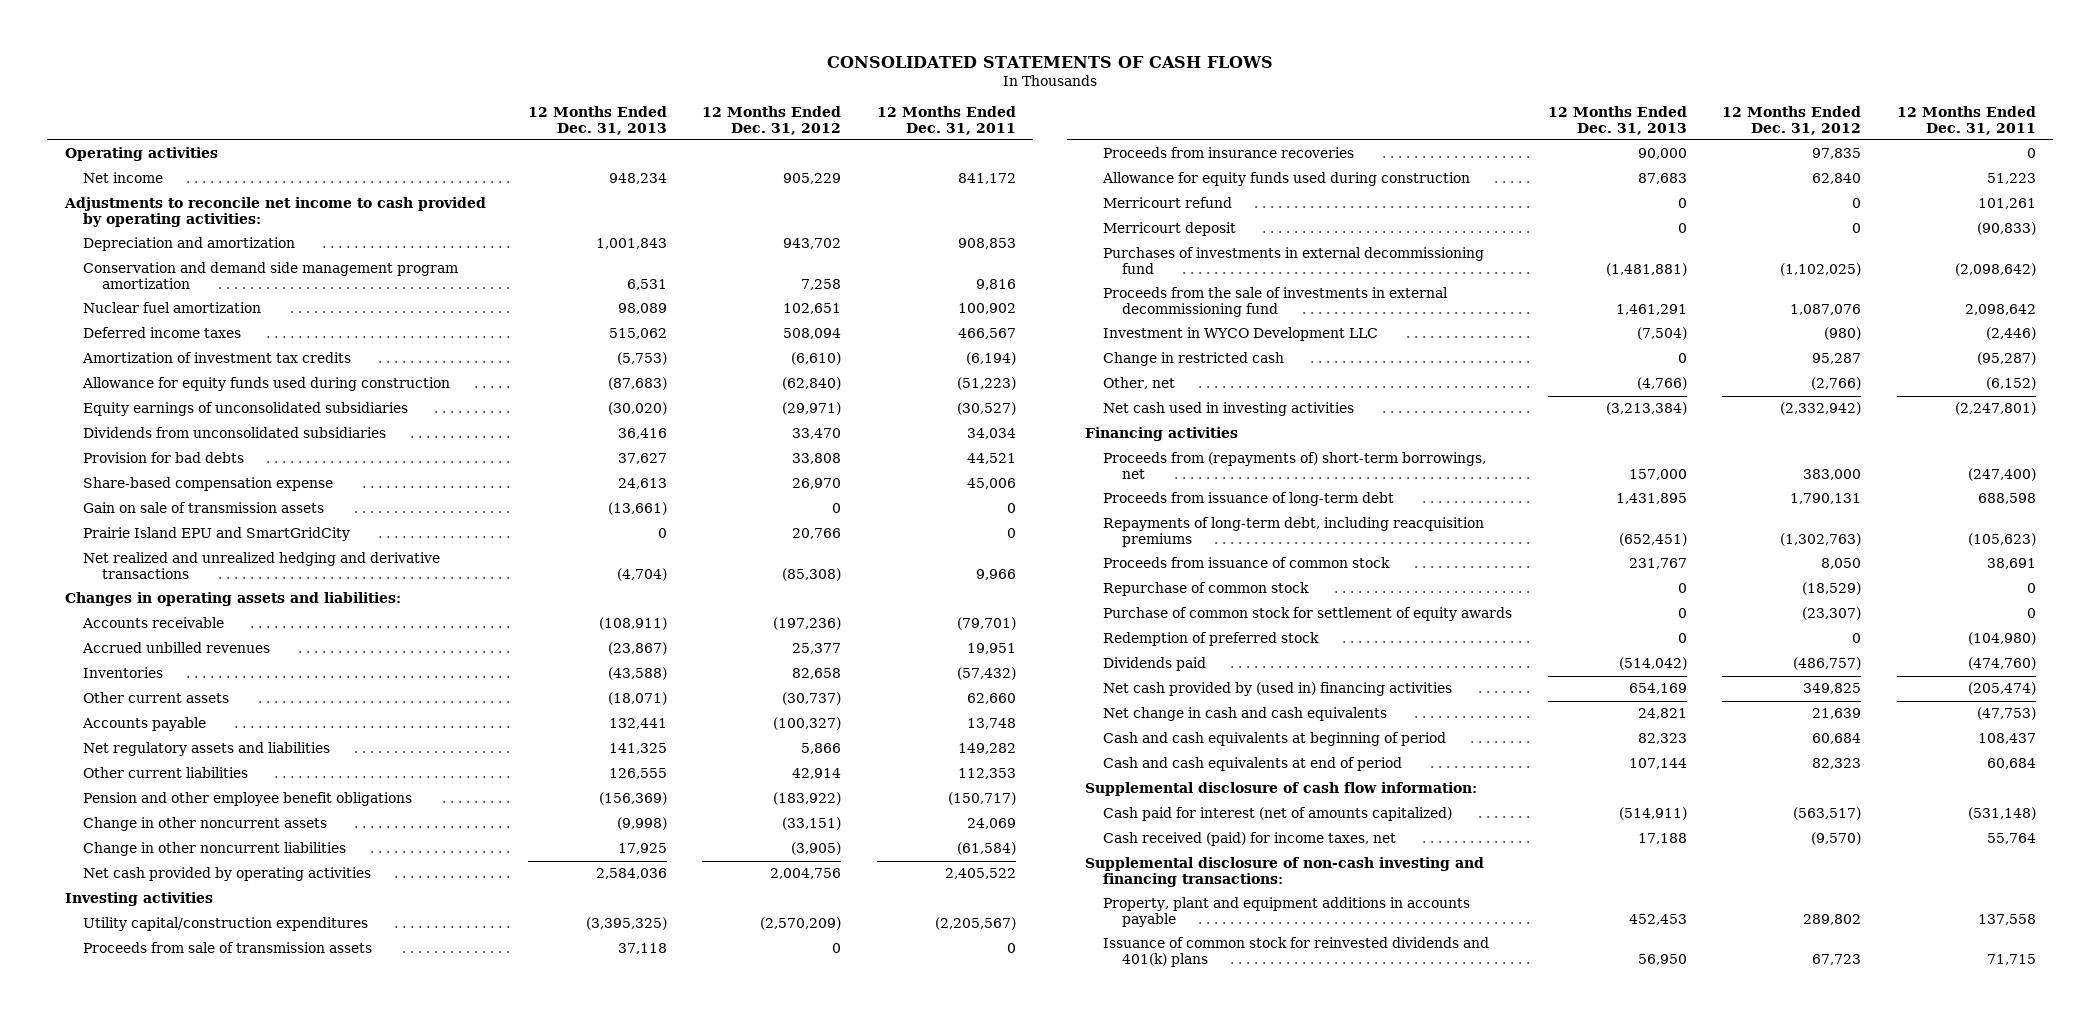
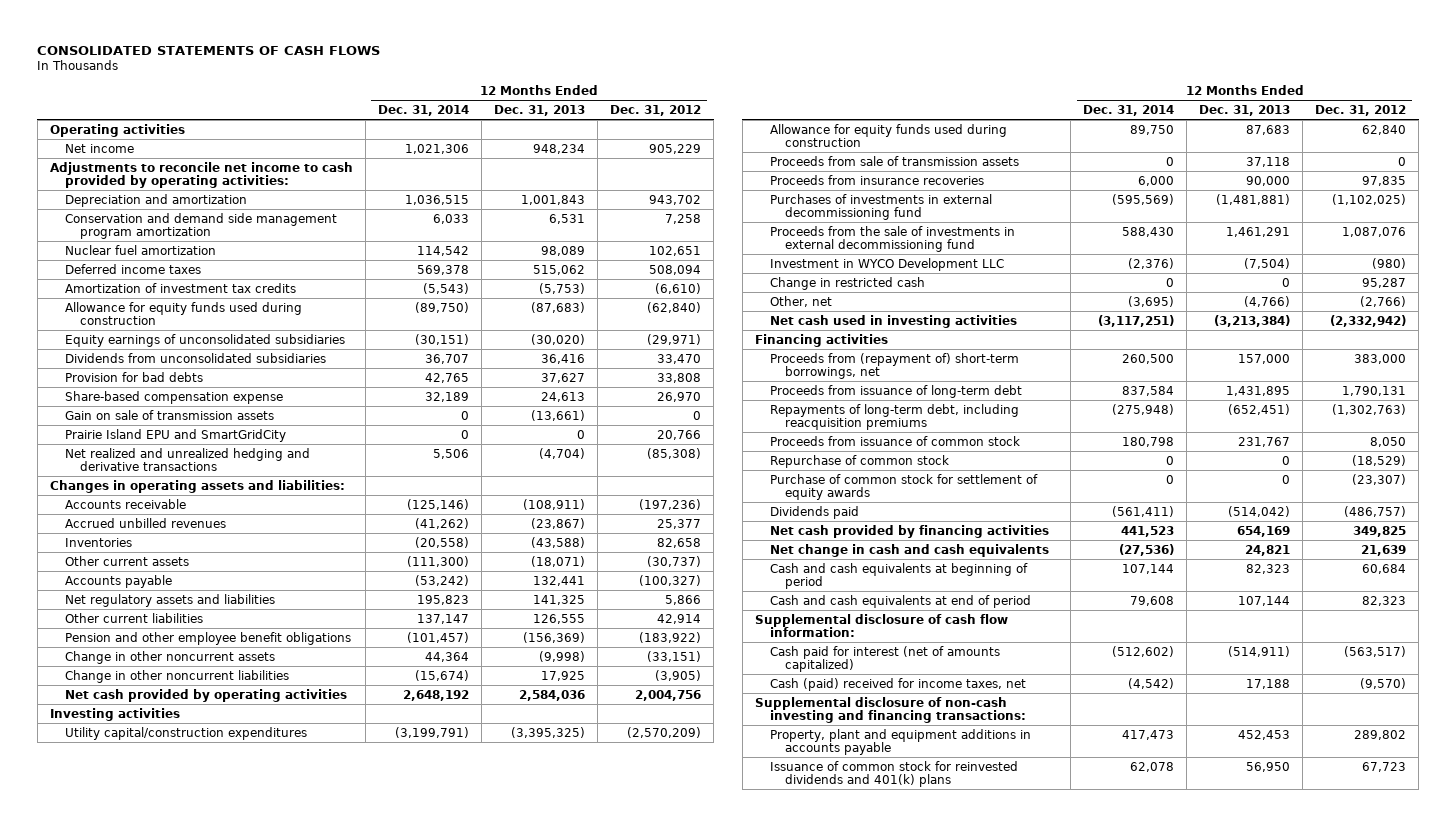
- | 12 Months Ended Dec. 31, 2013 | 12 Months Ended Dec. 31, 2012 | 12 Months Ended Dec. 31, 2011
+ | 12 Months Ended Dec. 31, 2014 | 12 Months Ended Dec. 31, 2013 | 12 Months Ended Dec. 31, 2012
moved up: Allowance for equity funds used during construction | 89,750 | 87,683 | 62,840
- Merricourt refund | 0 | 0 | 101,261
- Merricourt deposit | 0 | 0 | (90,833)
- Proceeds from (repayments of) short-term borrowings, net | 157,000 | 383,000 | (247,400)
+ Proceeds from (repayment of) short-term borrowings, net | 260,500 | 157,000 | 383,000
- Redemption of preferred stock | 0 | 0 | (104,980)
- Net cash provided by (used in) financing activities | 654,169 | 349,825 | (205,474)
+ Net cash provided by financing activities | 441,523 | 654,169 | 349,825
- Cash received (paid) for income taxes, net | 17,188 | (9,570) | 55,764
+ Cash (paid) received for income taxes, net | (4,542) | 17,188 | (9,570)

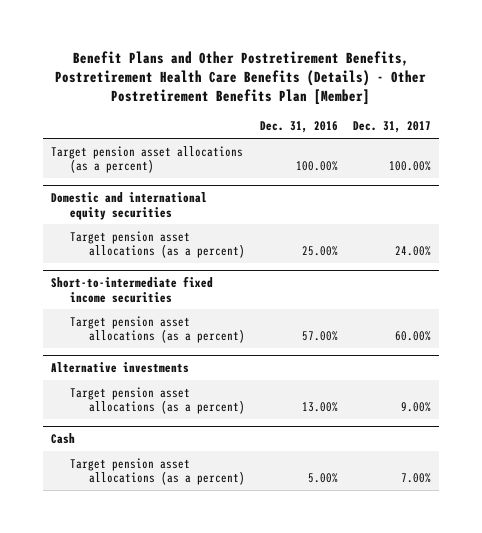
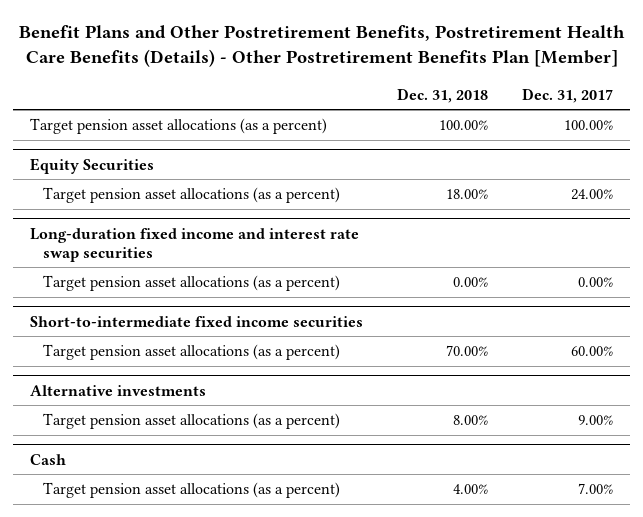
- | Dec. 31, 2016 | Dec. 31, 2017
+ | Dec. 31, 2018 | Dec. 31, 2017
- Domestic and international equity securities
+ Equity Securities
+ Long-duration fixed income and interest rate swap securities
+ Target pension asset allocations (as a percent) | 0.00% | 0.00%

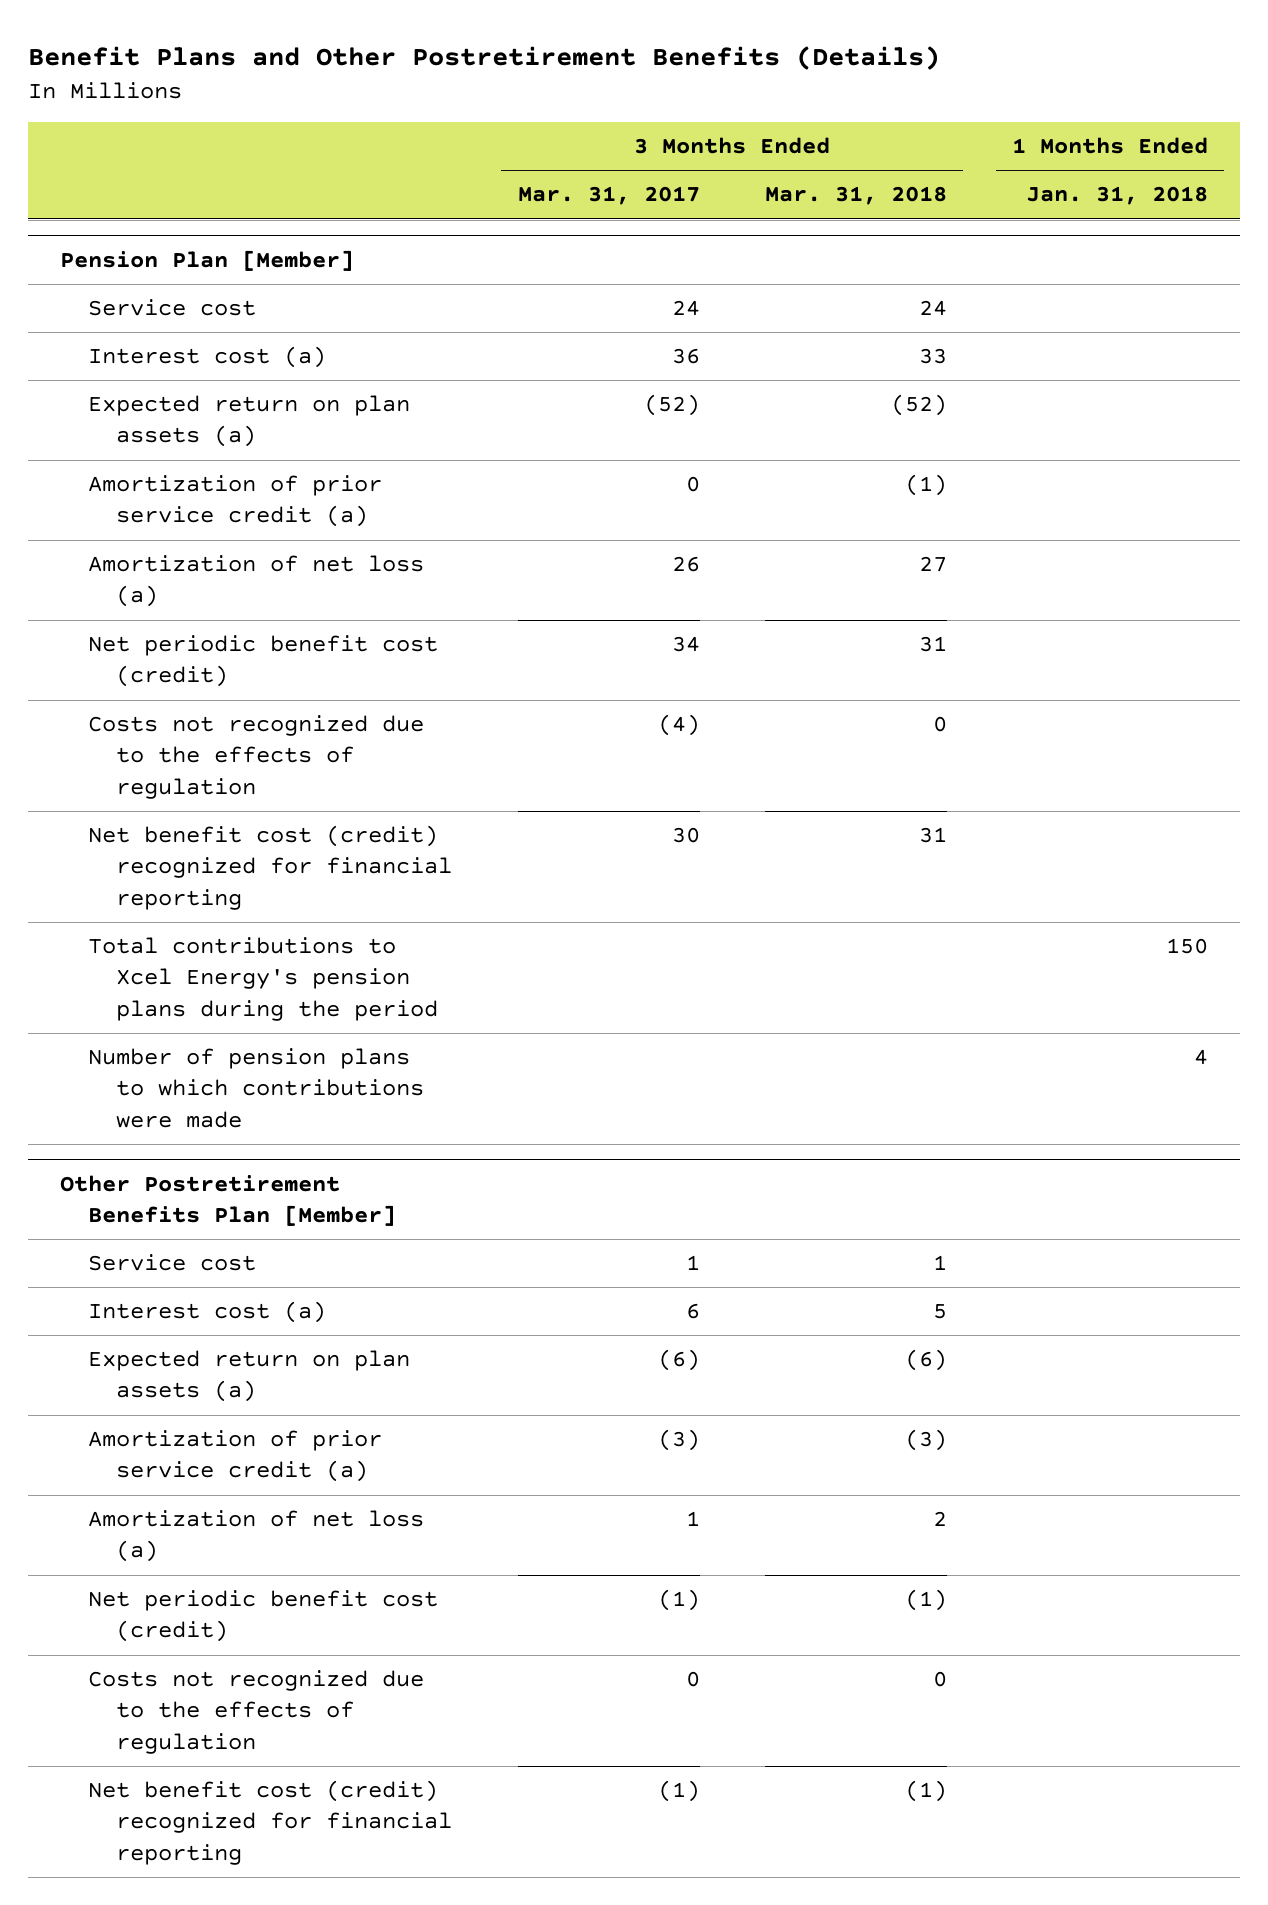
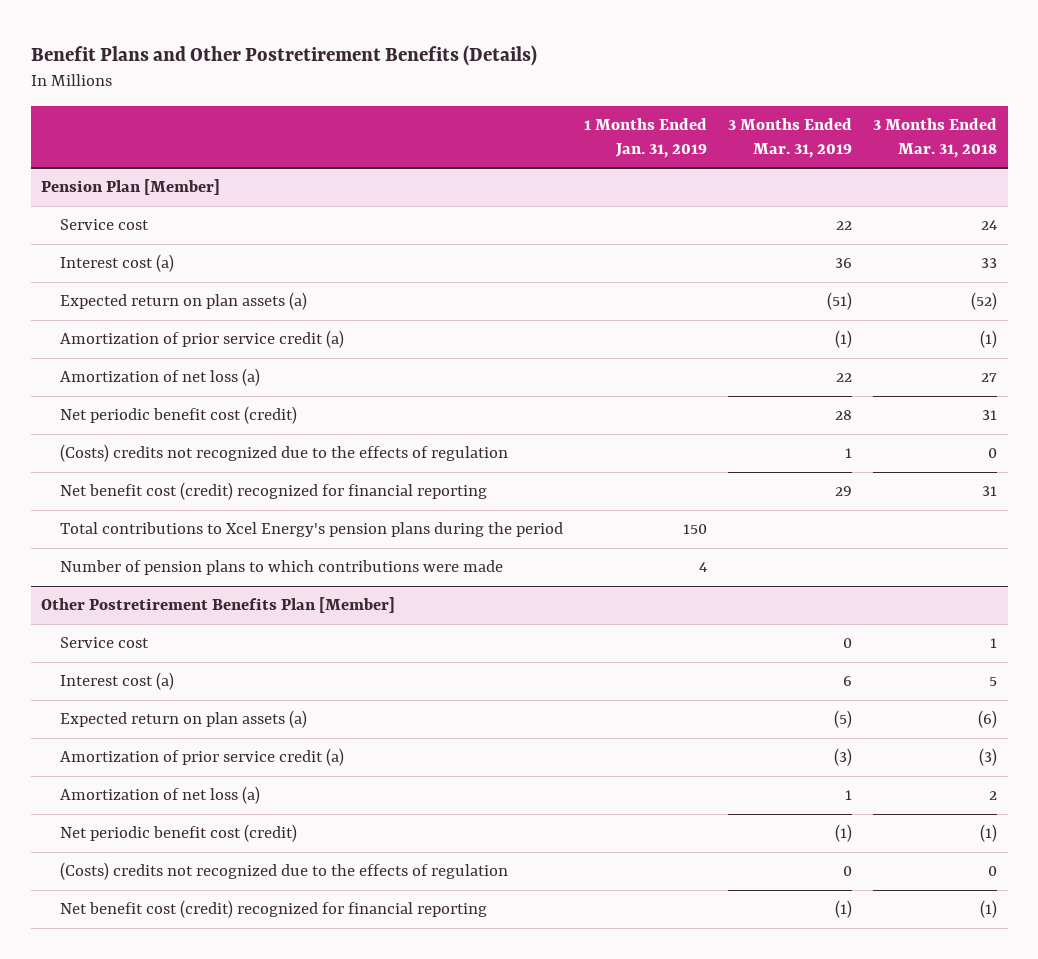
- | 3 Months Ended Mar. 31, 2017 | 3 Months Ended Mar. 31, 2018 | 1 Months Ended Jan. 31, 2018
+ | 1 Months Ended Jan. 31, 2019 | 3 Months Ended Mar. 31, 2019 | 3 Months Ended Mar. 31, 2018
@ Pension Plan [Member]
- Costs not recognized due to the effects of regulation | (4) | 0 |
+ (Costs) credits not recognized due to the effects of regulation | | 1 | 0
@ Other Postretirement Benefits Plan [Member]
- Costs not recognized due to the effects of regulation | 0 | 0 |
+ (Costs) credits not recognized due to the effects of regulation | | 0 | 0

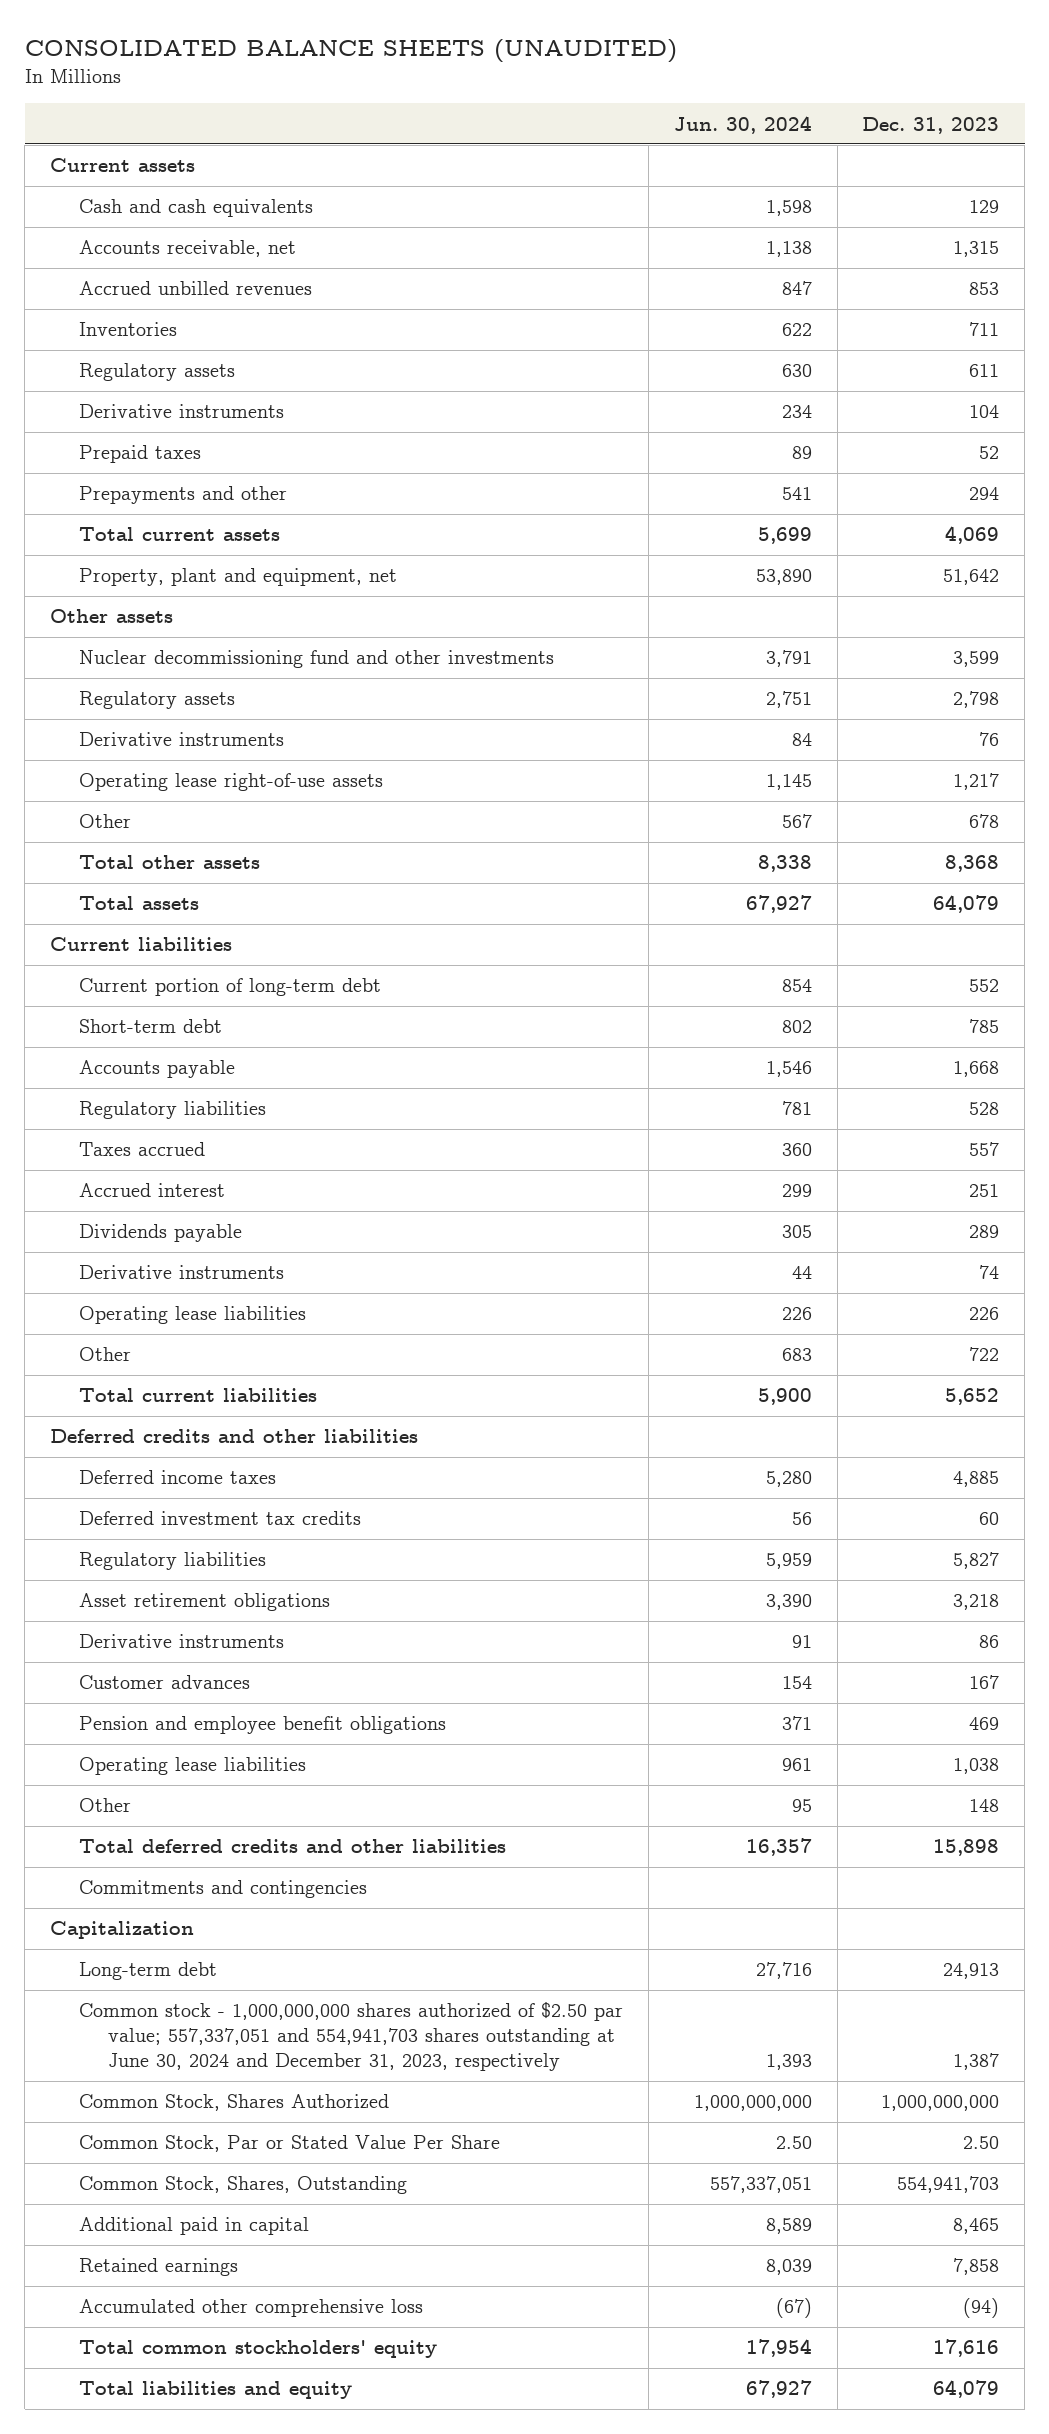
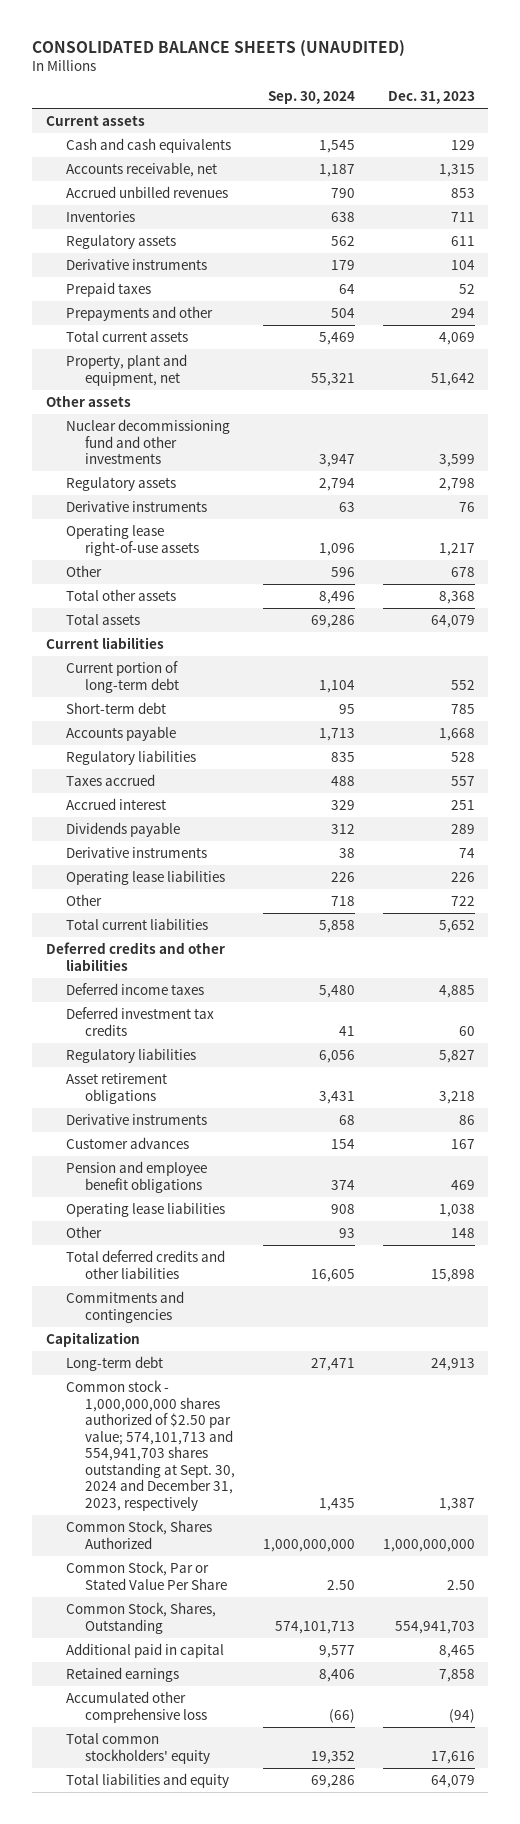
- | Jun. 30, 2024 | Dec. 31, 2023
+ | Sep. 30, 2024 | Dec. 31, 2023
- Common stock - 1,000,000,000 shares authorized of $2.50 par value; 557,337,051 and 554,941,703 shares outstanding at June 30, 2024 and December 31, 2023, respectively | 1,393 | 1,387
+ Common stock - 1,000,000,000 shares authorized of $2.50 par value; 574,101,713 and 554,941,703 shares outstanding at Sept. 30, 2024 and December 31, 2023, respectively | 1,435 | 1,387

